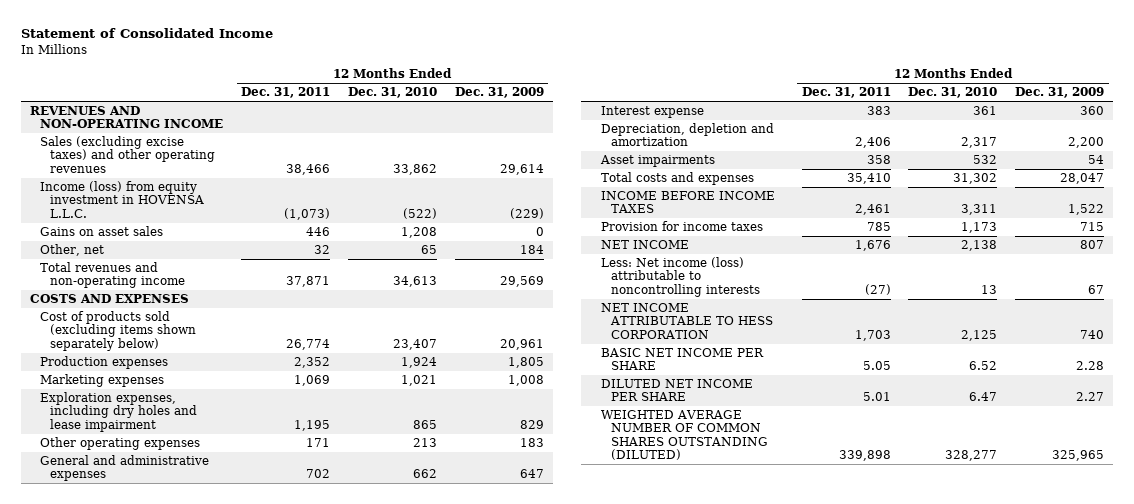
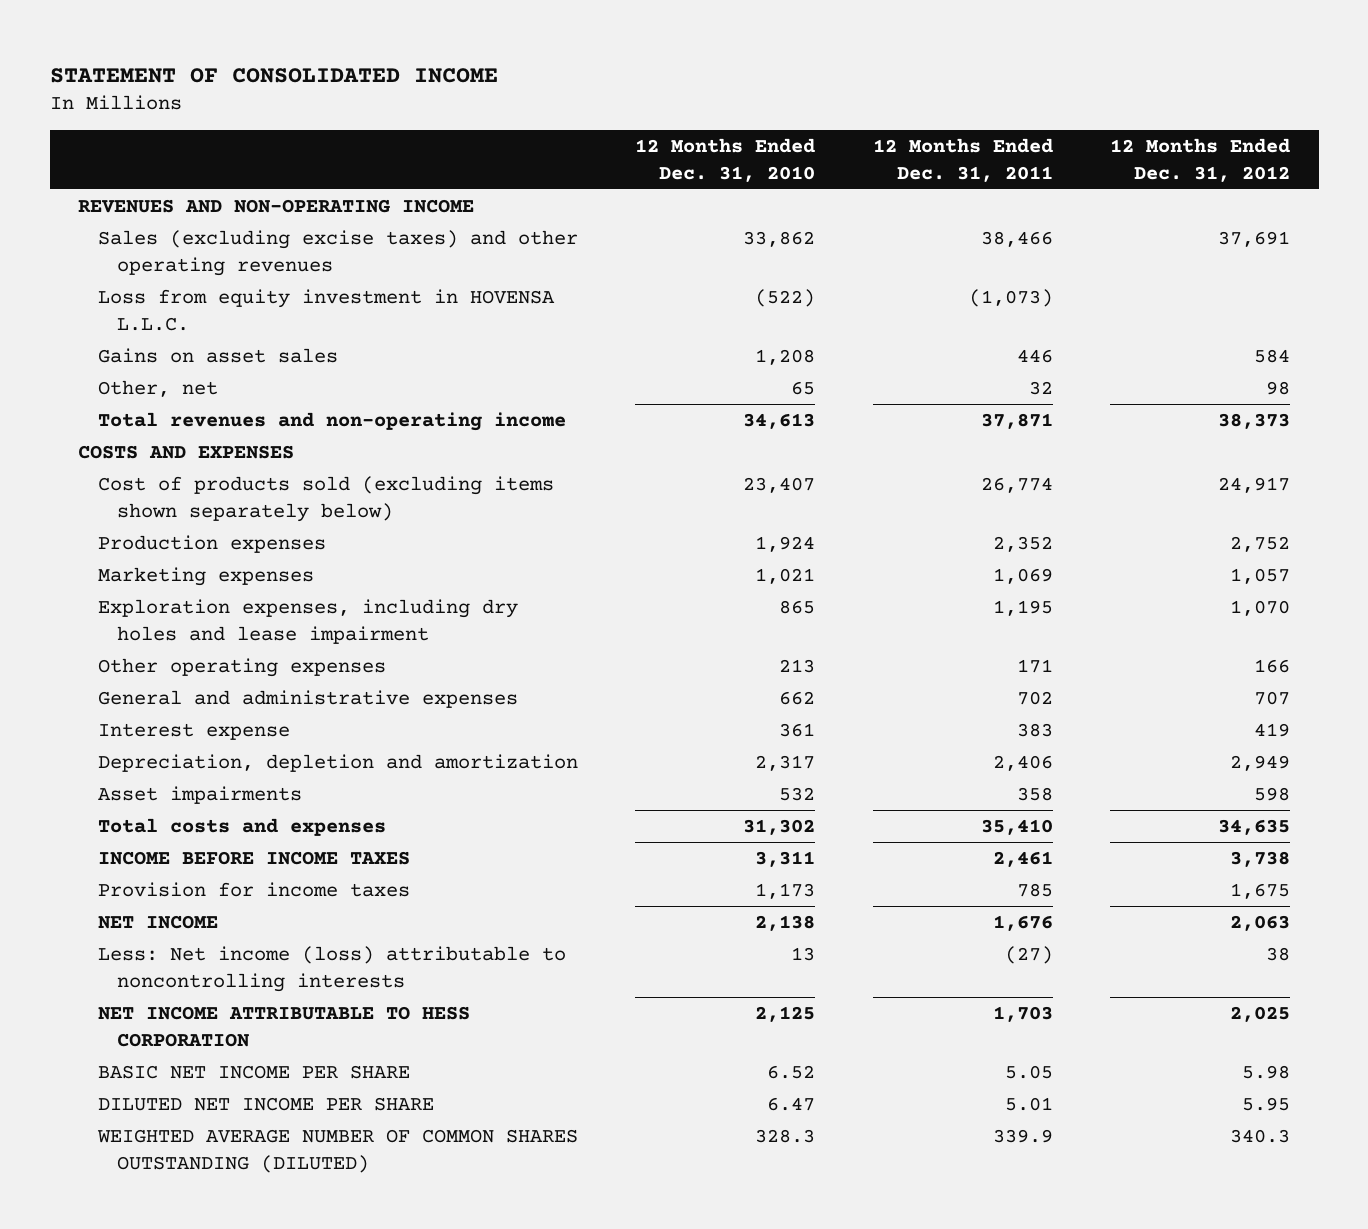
- Statement of Consolidated Income
+ STATEMENT OF CONSOLIDATED INCOME
- | 12 Months Ended Dec. 31, 2011 | 12 Months Ended Dec. 31, 2010 | 12 Months Ended Dec. 31, 2009
+ | 12 Months Ended Dec. 31, 2010 | 12 Months Ended Dec. 31, 2011 | 12 Months Ended Dec. 31, 2012
- Income (loss) from equity investment in HOVENSA L.L.C. | (1,073) | (522) | (229)
+ Loss from equity investment in HOVENSA L.L.C. | (522) | (1,073) |
- WEIGHTED AVERAGE NUMBER OF COMMON SHARES OUTSTANDING (DILUTED) | 339,898 | 328,277 | 325,965
+ WEIGHTED AVERAGE NUMBER OF COMMON SHARES OUTSTANDING (DILUTED) | 328.3 | 339.9 | 340.3

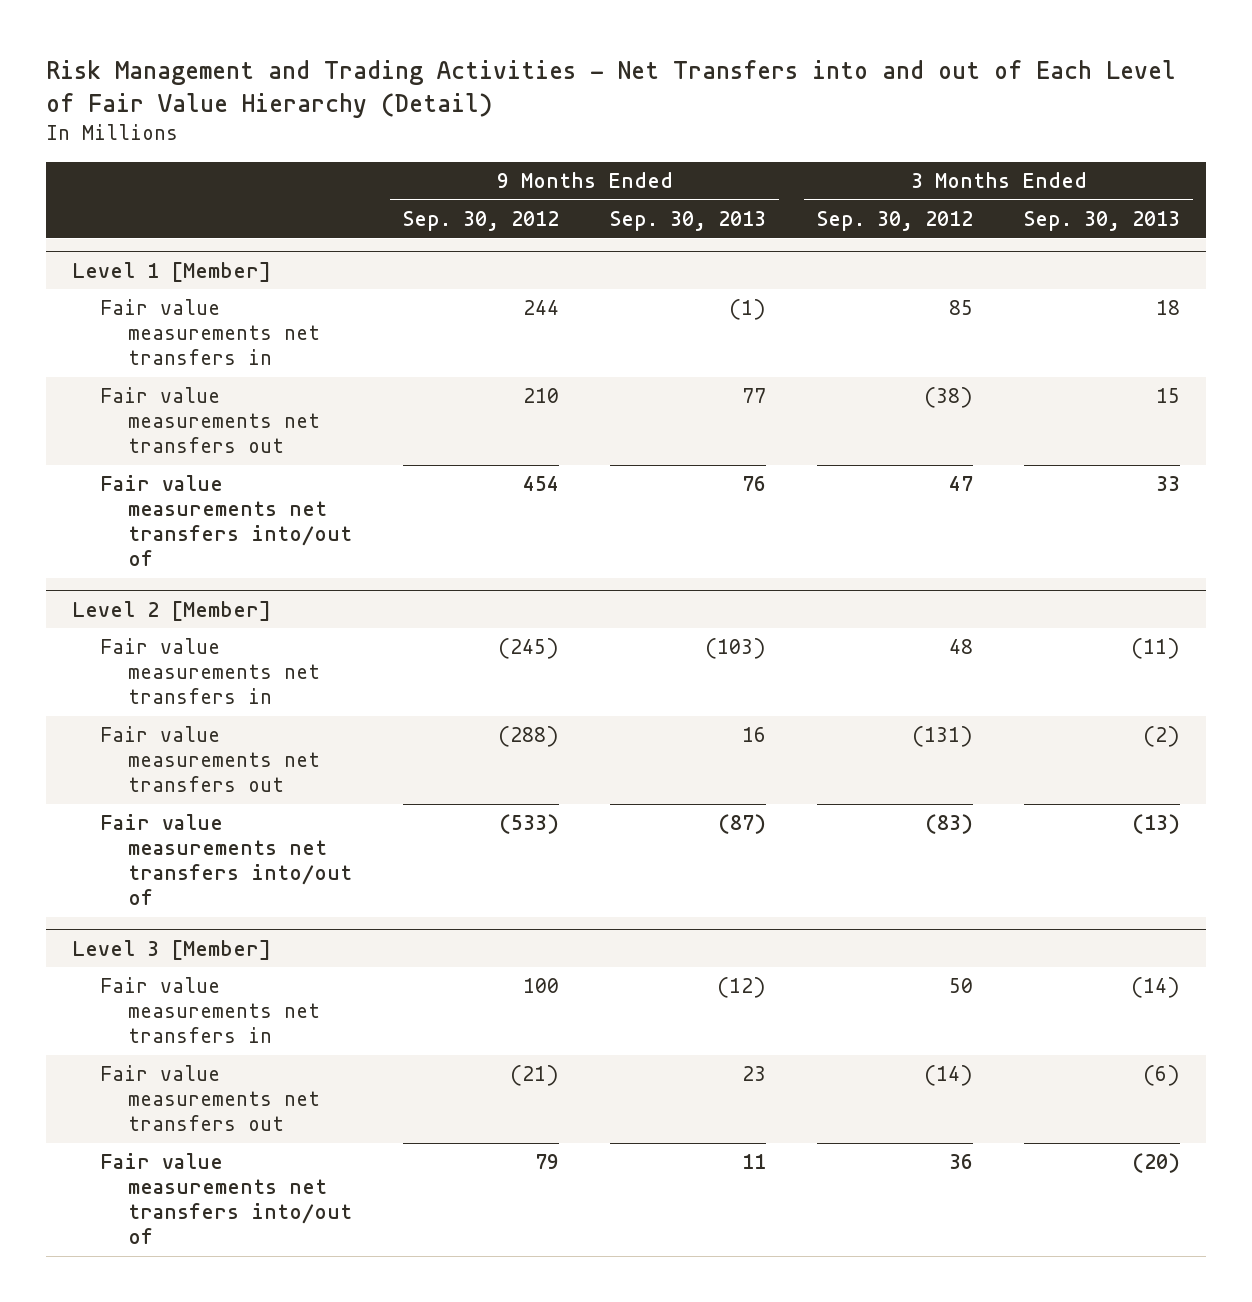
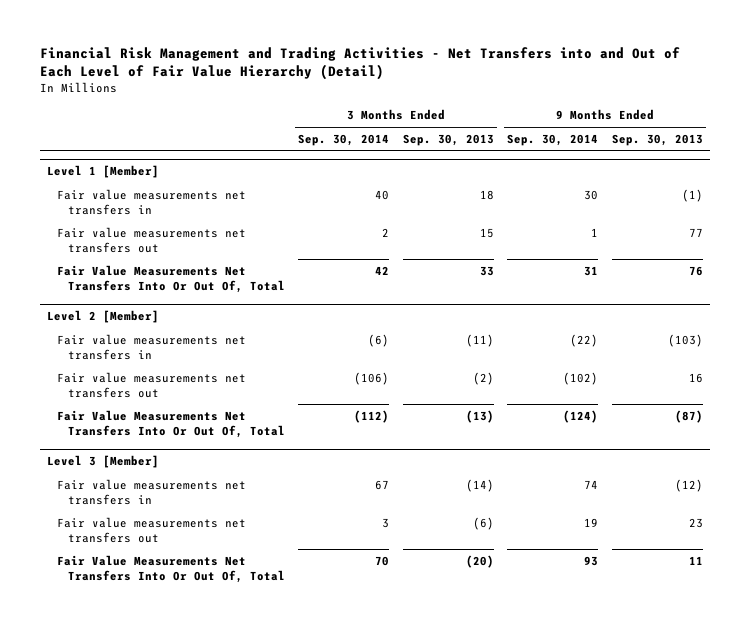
- Risk Management and Trading Activities - Net Transfers into and out of Each Level of Fair Value Hierarchy (Detail)
+ Financial Risk Management and Trading Activities - Net Transfers into and Out of Each Level of Fair Value Hierarchy (Detail)
- | 9 Months Ended Sep. 30, 2012 | 9 Months Ended Sep. 30, 2013 | 3 Months Ended Sep. 30, 2012 | 3 Months Ended Sep. 30, 2013
+ | 3 Months Ended Sep. 30, 2014 | 3 Months Ended Sep. 30, 2013 | 9 Months Ended Sep. 30, 2014 | 9 Months Ended Sep. 30, 2013
@ Level 1 [Member]
- Fair value measurements net transfers into/out of | 454 | 76 | 47 | 33
+ Fair Value Measurements Net Transfers Into Or Out Of, Total | 42 | 33 | 31 | 76
@ Level 2 [Member]
- Fair value measurements net transfers into/out of | (533) | (87) | (83) | (13)
+ Fair Value Measurements Net Transfers Into Or Out Of, Total | (112) | (13) | (124) | (87)
@ Level 3 [Member]
- Fair value measurements net transfers into/out of | 79 | 11 | 36 | (20)
+ Fair Value Measurements Net Transfers Into Or Out Of, Total | 70 | (20) | 93 | 11

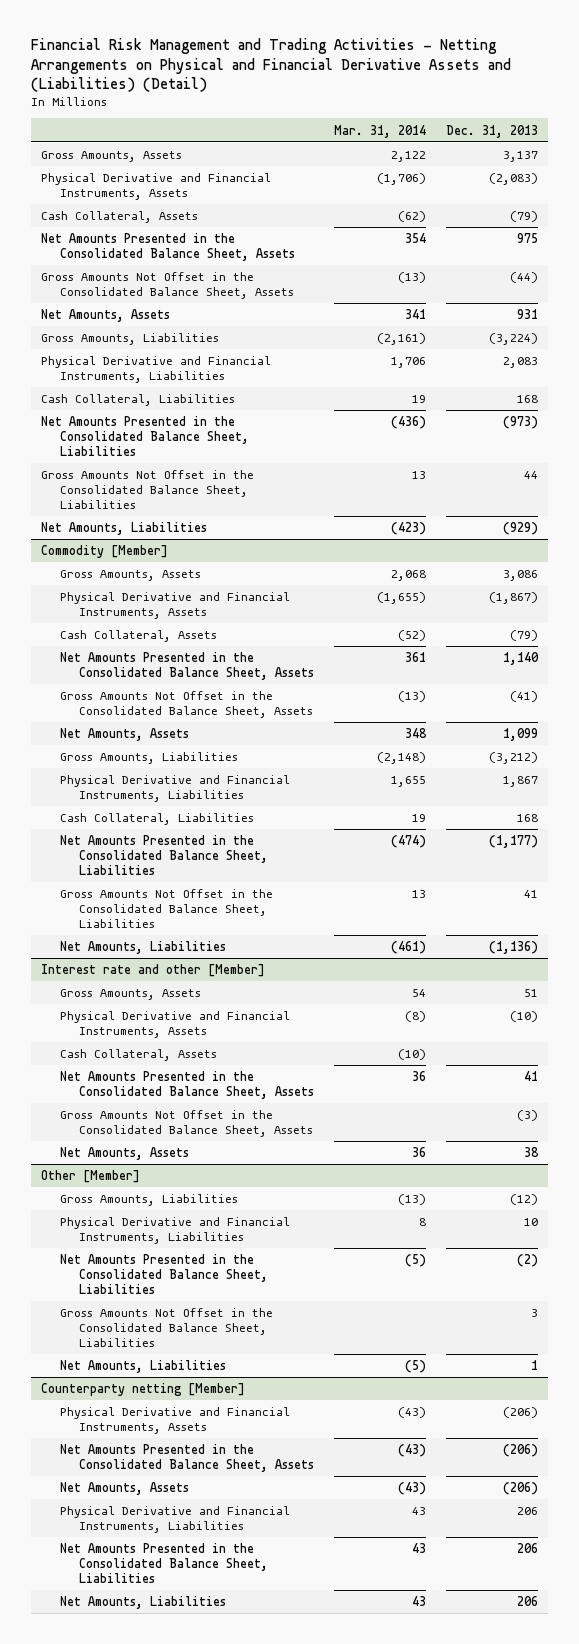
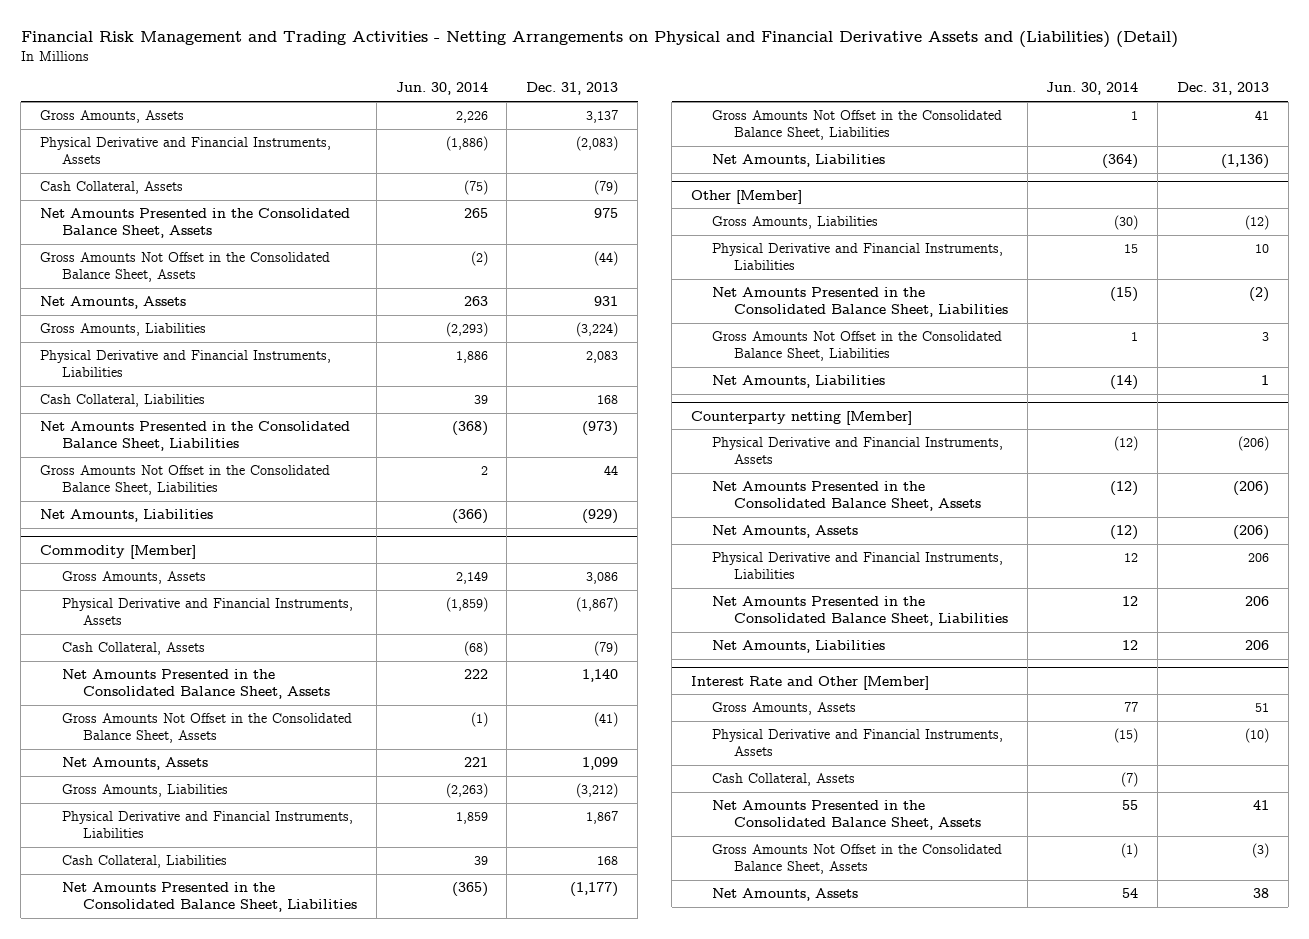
- | Mar. 31, 2014 | Dec. 31, 2013
+ | Jun. 30, 2014 | Dec. 31, 2013
- Interest rate and other [Member]
- Gross Amounts, Assets | 54 | 51
- Physical Derivative and Financial Instruments, Assets | (8) | (10)
- Cash Collateral, Assets | (10) |
- Net Amounts Presented in the Consolidated Balance Sheet, Assets | 36 | 41
- Gross Amounts Not Offset in the Consolidated Balance Sheet, Assets | | (3)
- Net Amounts, Assets | 36 | 38
+ Interest Rate and Other [Member]
+ Gross Amounts, Assets | 77 | 51
+ Physical Derivative and Financial Instruments, Assets | (15) | (10)
+ Cash Collateral, Assets | (7) |
+ Net Amounts Presented in the Consolidated Balance Sheet, Assets | 55 | 41
+ Gross Amounts Not Offset in the Consolidated Balance Sheet, Assets | (1) | (3)
+ Net Amounts, Assets | 54 | 38

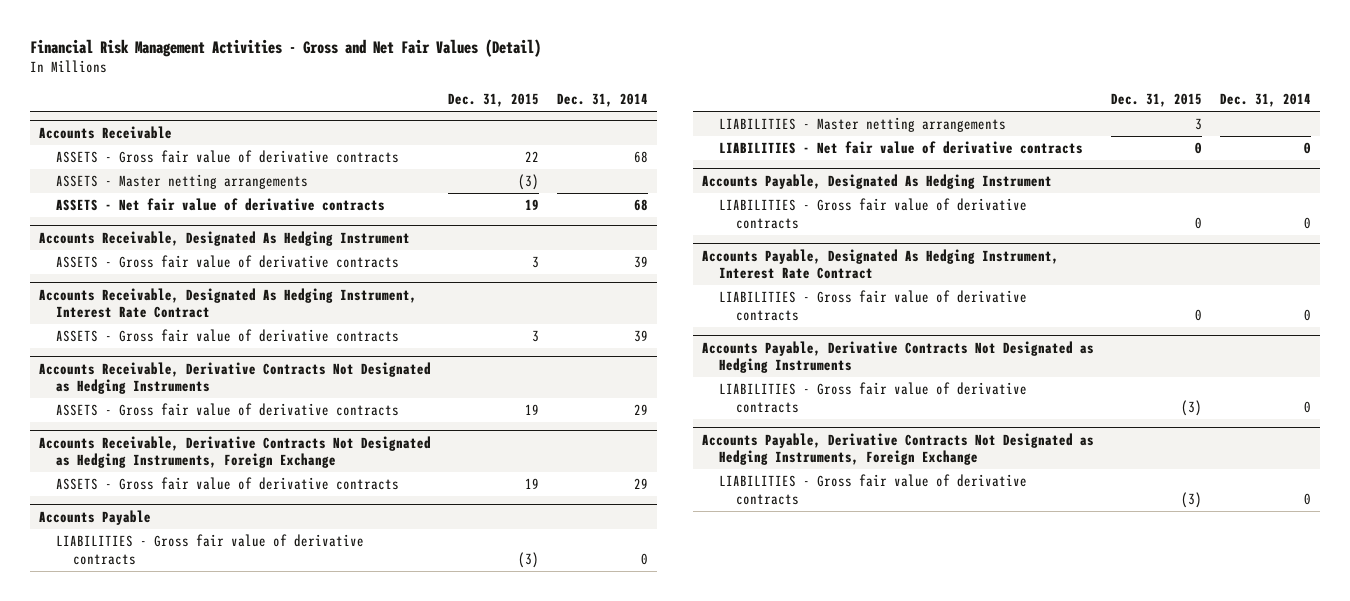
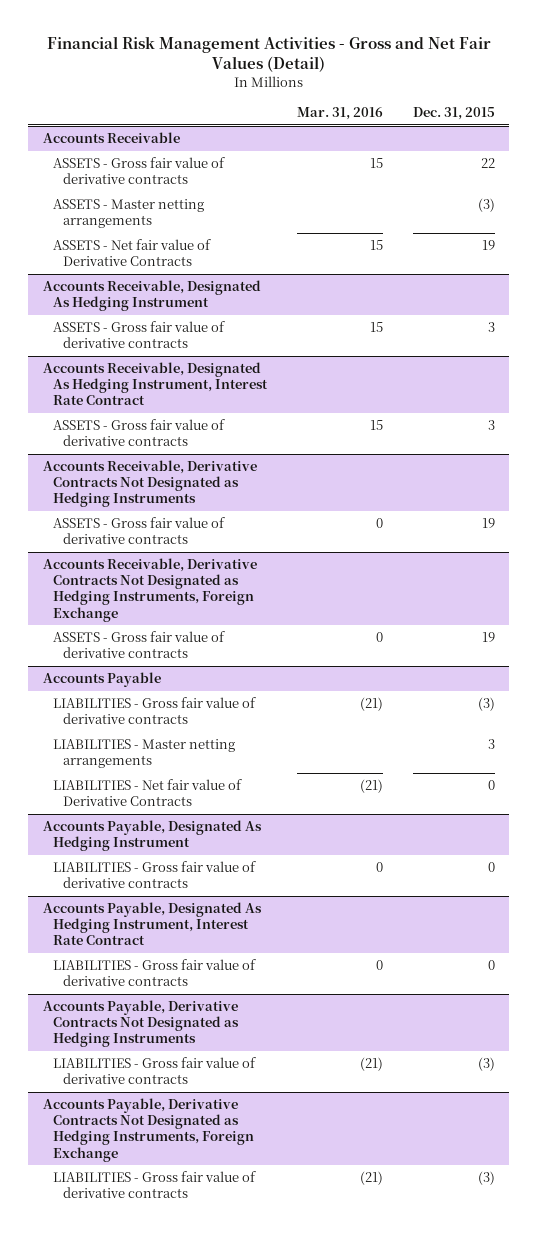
- | Dec. 31, 2015 | Dec. 31, 2014
+ | Mar. 31, 2016 | Dec. 31, 2015
@ Accounts Receivable
- ASSETS - Net fair value of derivative contracts | 19 | 68
+ ASSETS - Net fair value of Derivative Contracts | 15 | 19
@ Accounts Payable
- LIABILITIES - Net fair value of derivative contracts | 0 | 0
+ LIABILITIES - Net fair value of Derivative Contracts | (21) | 0

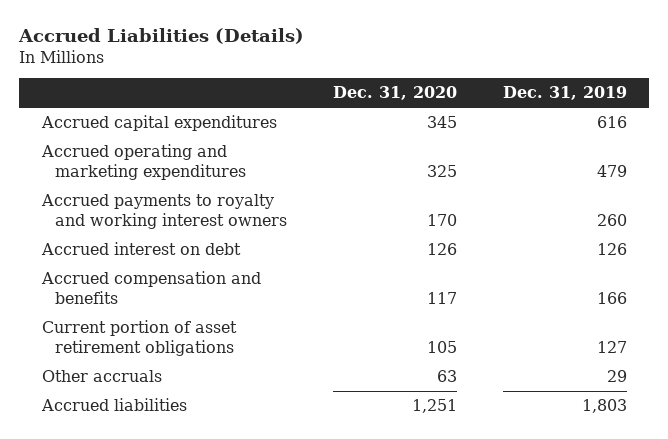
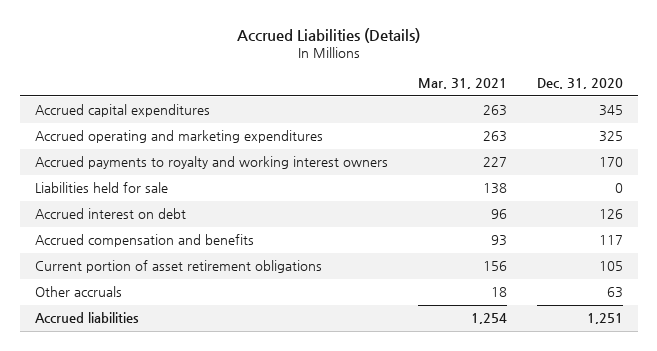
- | Dec. 31, 2020 | Dec. 31, 2019
+ | Mar. 31, 2021 | Dec. 31, 2020
+ Liabilities held for sale | 138 | 0

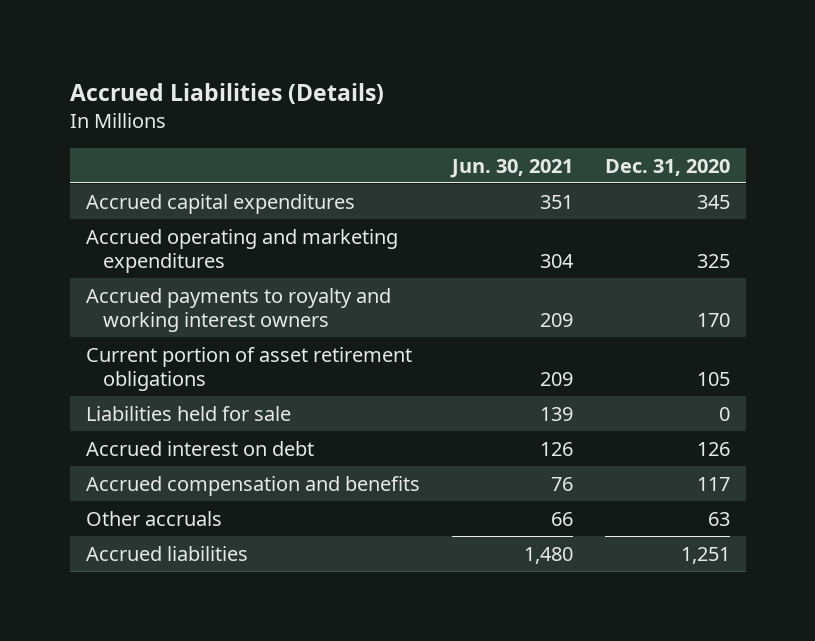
- | Mar. 31, 2021 | Dec. 31, 2020
+ | Jun. 30, 2021 | Dec. 31, 2020
moved up: Current portion of asset retirement obligations | 209 | 105

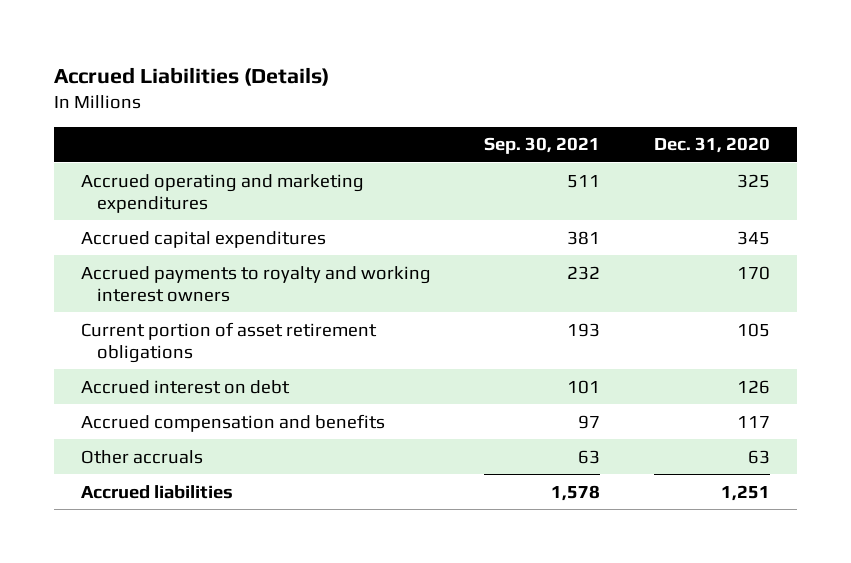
- | Jun. 30, 2021 | Dec. 31, 2020
+ | Sep. 30, 2021 | Dec. 31, 2020
moved down: Accrued capital expenditures | 381 | 345
- Liabilities held for sale | 139 | 0

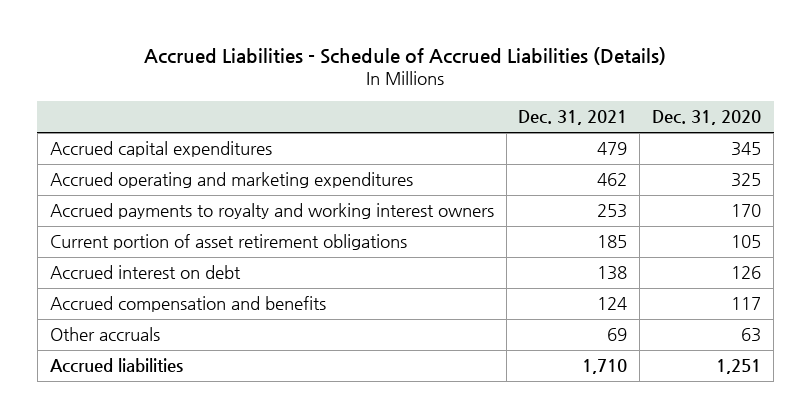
- Accrued Liabilities (Details)
+ Accrued Liabilities - Schedule of Accrued Liabilities (Details)
- | Sep. 30, 2021 | Dec. 31, 2020
+ | Dec. 31, 2021 | Dec. 31, 2020
moved down: Accrued operating and marketing expenditures | 462 | 325

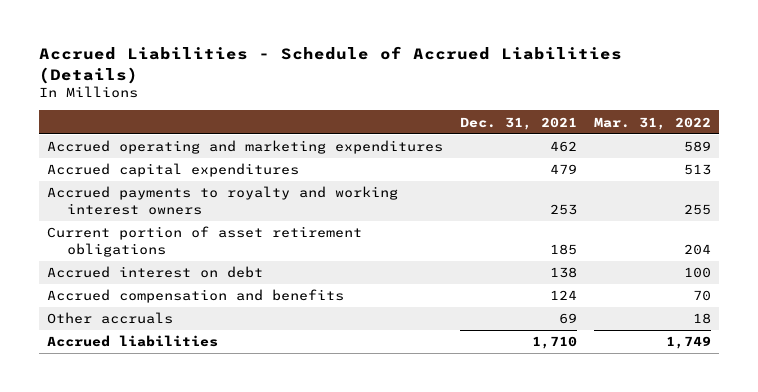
- | Dec. 31, 2021 | Dec. 31, 2020
+ | Dec. 31, 2021 | Mar. 31, 2022
moved down: Accrued capital expenditures | 479 | 513

